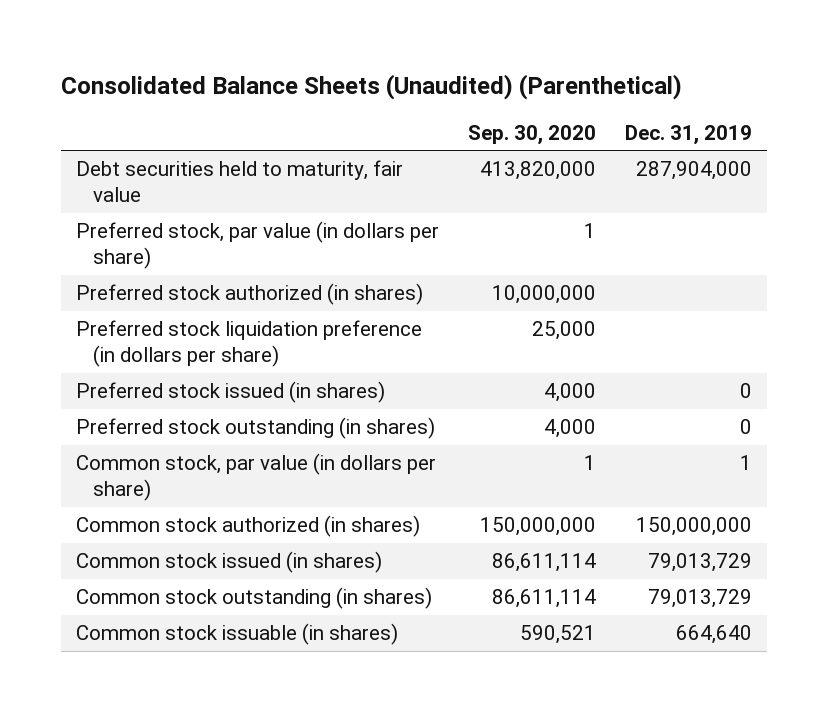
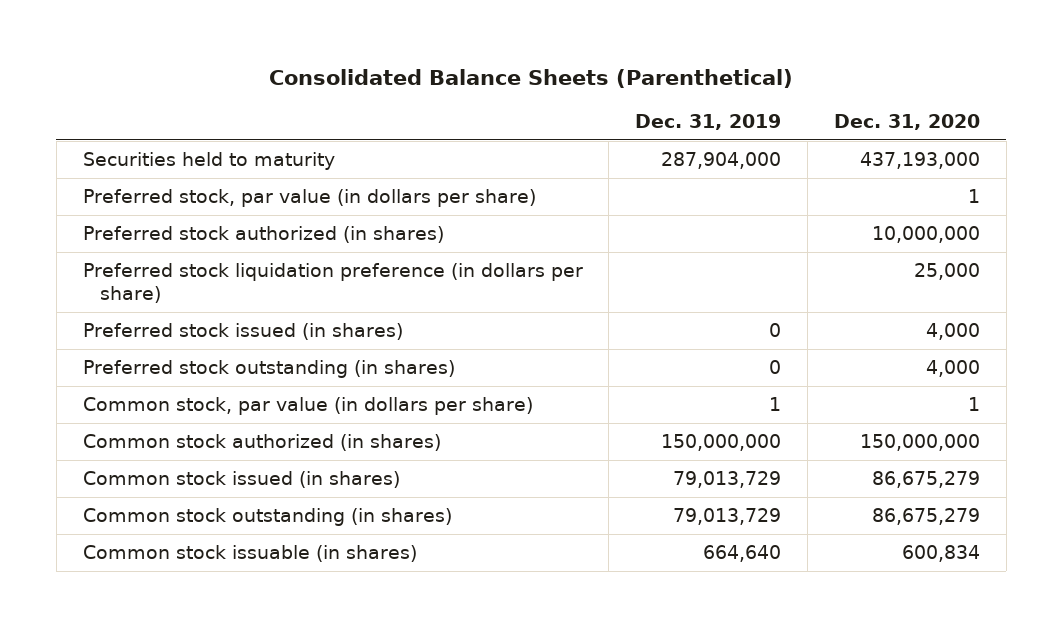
- Consolidated Balance Sheets (Unaudited) (Parenthetical)
+ Consolidated Balance Sheets (Parenthetical)
- | Sep. 30, 2020 | Dec. 31, 2019
+ | Dec. 31, 2019 | Dec. 31, 2020
- Debt securities held to maturity, fair value | 413,820,000 | 287,904,000
+ Securities held to maturity | 287,904,000 | 437,193,000

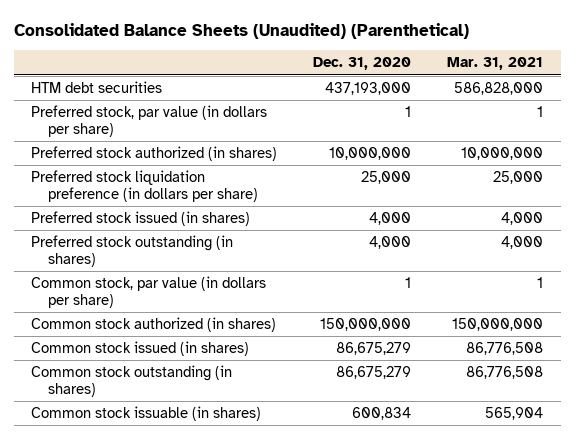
- Consolidated Balance Sheets (Parenthetical)
+ Consolidated Balance Sheets (Unaudited) (Parenthetical)
- | Dec. 31, 2019 | Dec. 31, 2020
+ | Dec. 31, 2020 | Mar. 31, 2021
- Securities held to maturity | 287,904,000 | 437,193,000
+ HTM debt securities | 437,193,000 | 586,828,000

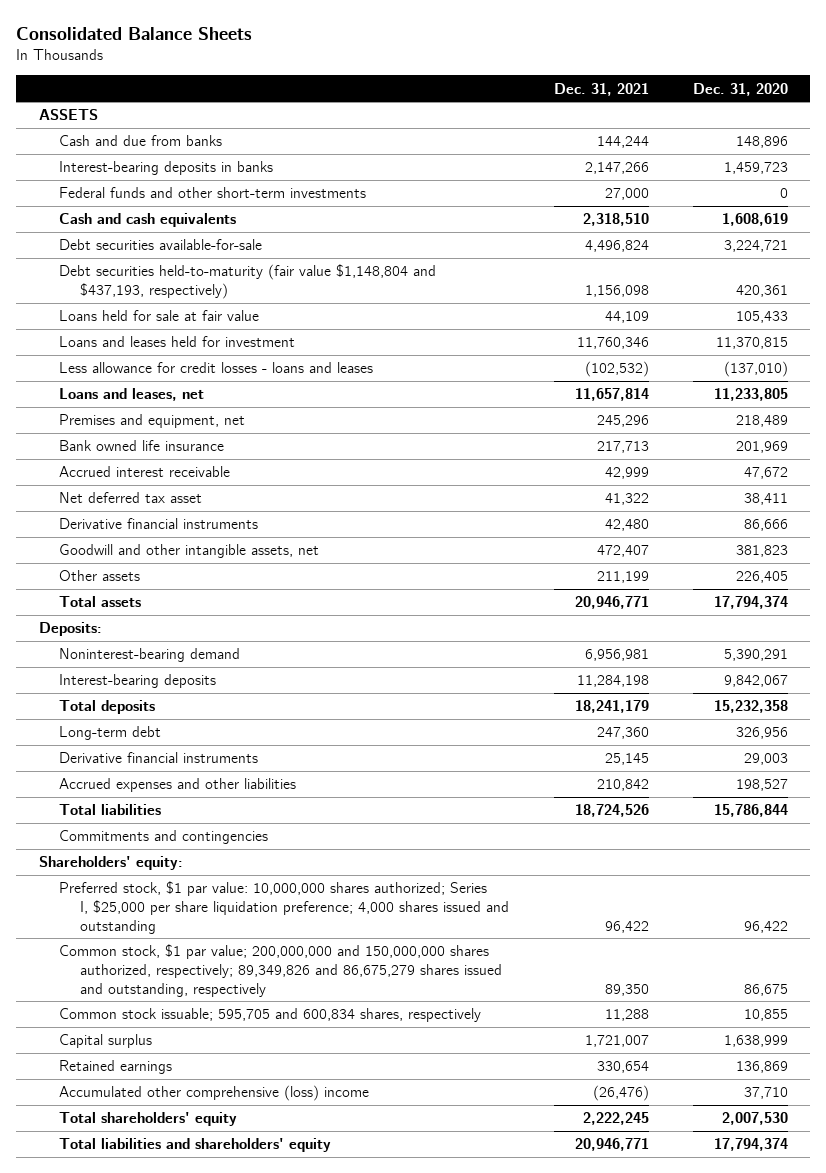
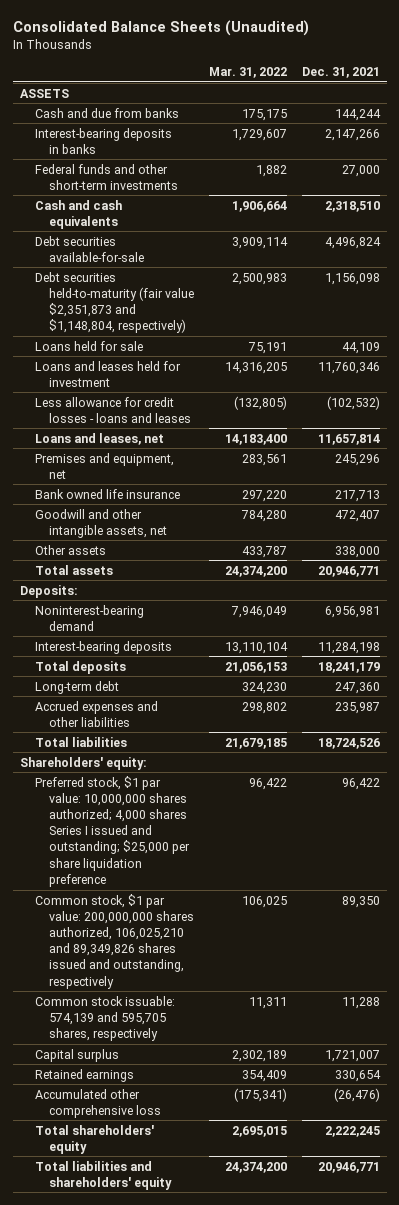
- Consolidated Balance Sheets
+ Consolidated Balance Sheets (Unaudited)
- | Dec. 31, 2021 | Dec. 31, 2020
+ | Mar. 31, 2022 | Dec. 31, 2021
- Debt securities held-to-maturity (fair value $1,148,804 and $437,193, respectively) | 1,156,098 | 420,361
- Loans held for sale at fair value | 44,109 | 105,433
+ Debt securities held-to-maturity (fair value $2,351,873 and $1,148,804, respectively) | 2,500,983 | 1,156,098
+ Loans held for sale | 75,191 | 44,109
- Accrued interest receivable | 42,999 | 47,672
- Net deferred tax asset | 41,322 | 38,411
- Derivative financial instruments | 42,480 | 86,666
- Other assets | 211,199 | 226,405
+ Other assets | 433,787 | 338,000
- Derivative financial instruments | 25,145 | 29,003
- Accrued expenses and other liabilities | 210,842 | 198,527
+ Accrued expenses and other liabilities | 298,802 | 235,987
- Commitments and contingencies
- Preferred stock, $1 par value: 10,000,000 shares authorized; Series I, $25,000 per share liquidation preference; 4,000 shares issued and outstanding | 96,422 | 96,422
- Common stock, $1 par value; 200,000,000 and 150,000,000 shares authorized, respectively; 89,349,826 and 86,675,279 shares issued and outstanding, respectively | 89,350 | 86,675
- Common stock issuable; 595,705 and 600,834 shares, respectively | 11,288 | 10,855
+ Preferred stock, $1 par value: 10,000,000 shares authorized; 4,000 shares Series I issued and outstanding; $25,000 per share liquidation preference | 96,422 | 96,422
+ Common stock, $1 par value: 200,000,000 shares authorized, 106,025,210 and 89,349,826 shares issued and outstanding, respectively | 106,025 | 89,350
+ Common stock issuable: 574,139 and 595,705 shares, respectively | 11,311 | 11,288
- Accumulated other comprehensive (loss) income | (26,476) | 37,710
+ Accumulated other comprehensive loss | (175,341) | (26,476)

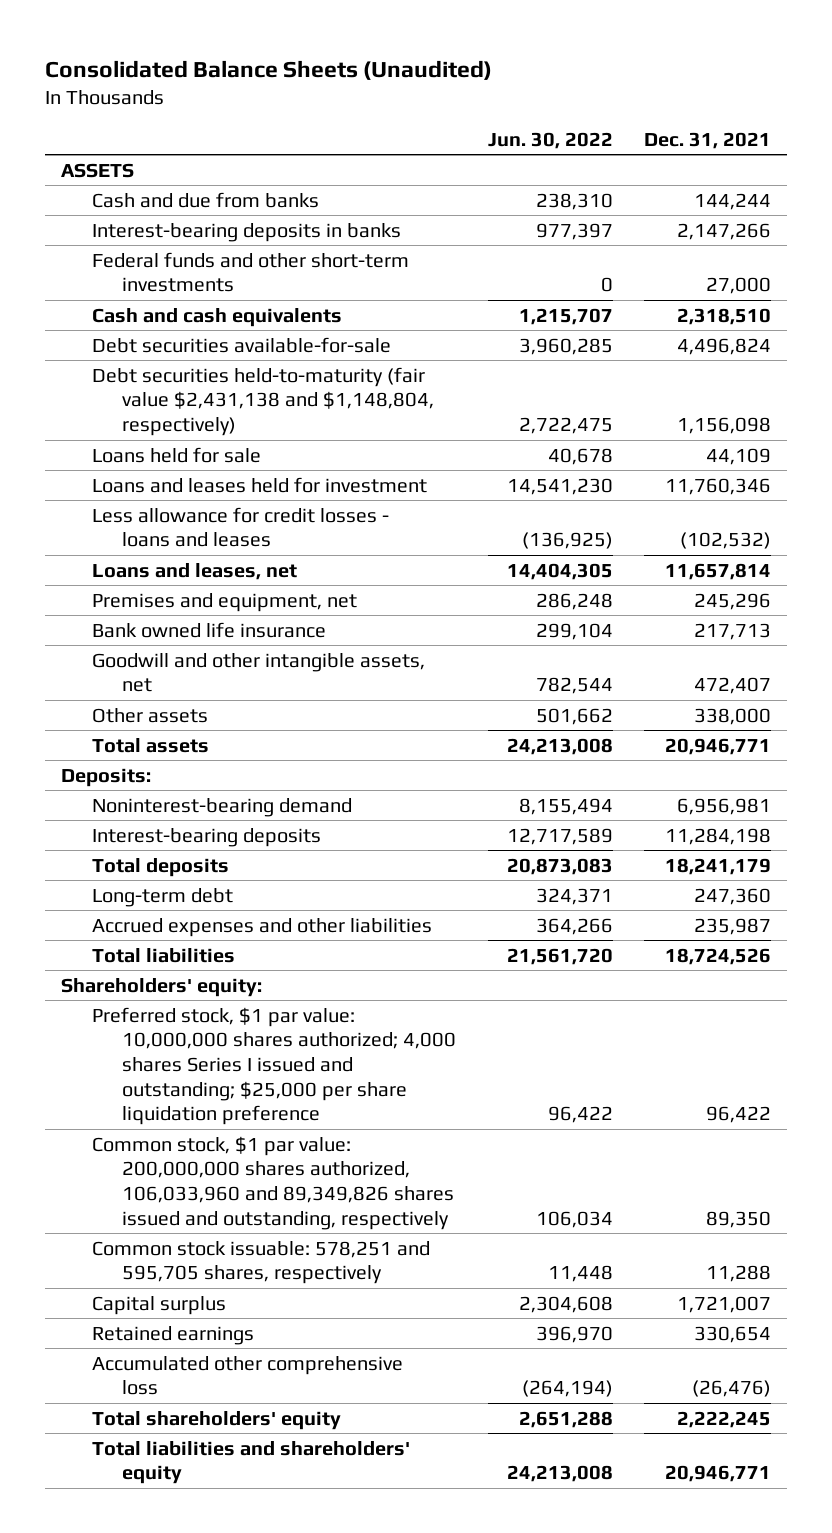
- | Mar. 31, 2022 | Dec. 31, 2021
+ | Jun. 30, 2022 | Dec. 31, 2021
- Debt securities held-to-maturity (fair value $2,351,873 and $1,148,804, respectively) | 2,500,983 | 1,156,098
+ Debt securities held-to-maturity (fair value $2,431,138 and $1,148,804, respectively) | 2,722,475 | 1,156,098
- Common stock, $1 par value: 200,000,000 shares authorized, 106,025,210 and 89,349,826 shares issued and outstanding, respectively | 106,025 | 89,350
- Common stock issuable: 574,139 and 595,705 shares, respectively | 11,311 | 11,288
+ Common stock, $1 par value: 200,000,000 shares authorized, 106,033,960 and 89,349,826 shares issued and outstanding, respectively | 106,034 | 89,350
+ Common stock issuable: 578,251 and 595,705 shares, respectively | 11,448 | 11,288

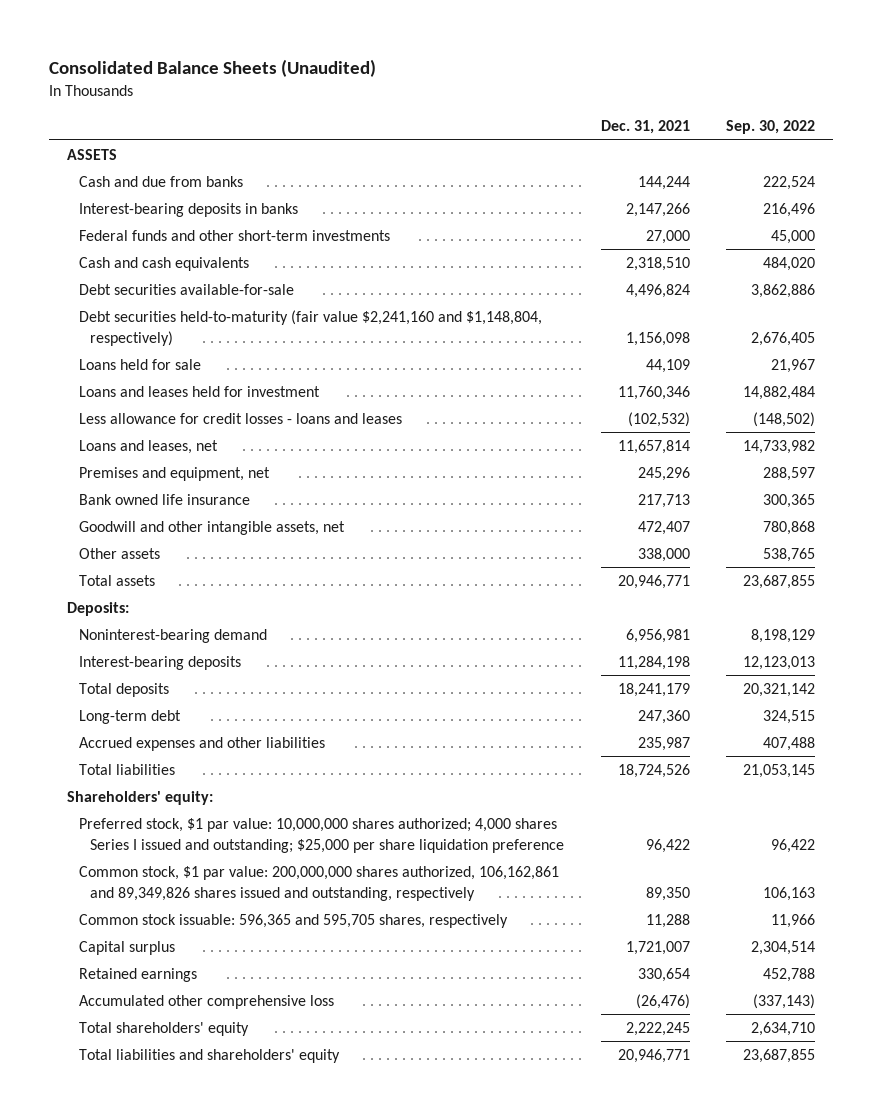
- | Jun. 30, 2022 | Dec. 31, 2021
+ | Dec. 31, 2021 | Sep. 30, 2022
- Debt securities held-to-maturity (fair value $2,431,138 and $1,148,804, respectively) | 2,722,475 | 1,156,098
+ Debt securities held-to-maturity (fair value $2,241,160 and $1,148,804, respectively) | 1,156,098 | 2,676,405
- Common stock, $1 par value: 200,000,000 shares authorized, 106,033,960 and 89,349,826 shares issued and outstanding, respectively | 106,034 | 89,350
- Common stock issuable: 578,251 and 595,705 shares, respectively | 11,448 | 11,288
+ Common stock, $1 par value: 200,000,000 shares authorized, 106,162,861 and 89,349,826 shares issued and outstanding, respectively | 89,350 | 106,163
+ Common stock issuable: 596,365 and 595,705 shares, respectively | 11,288 | 11,966

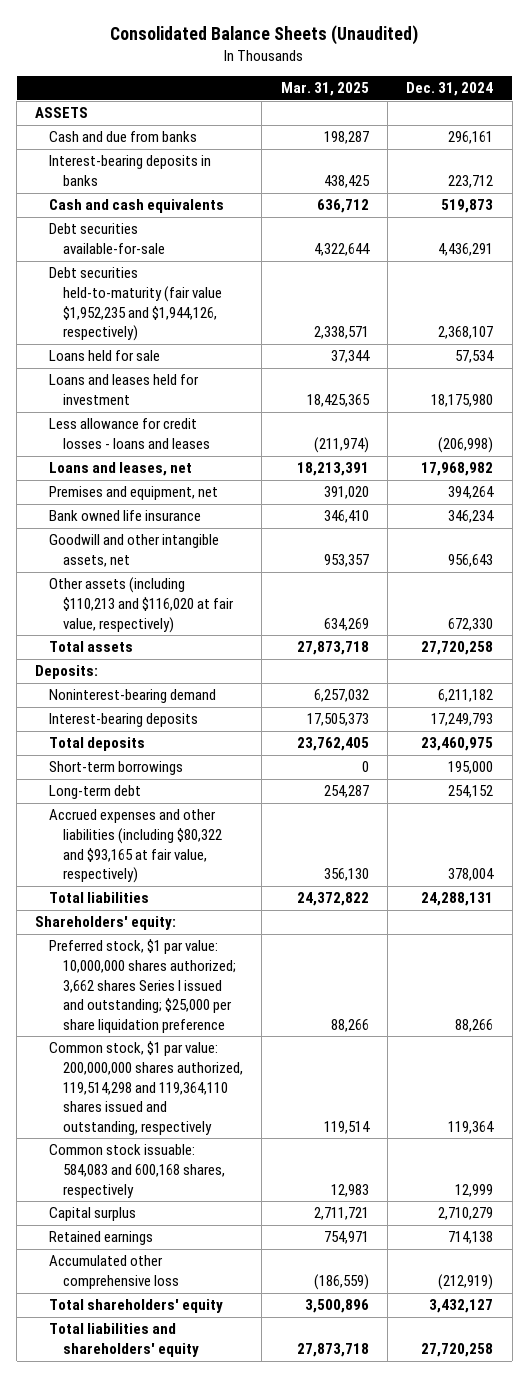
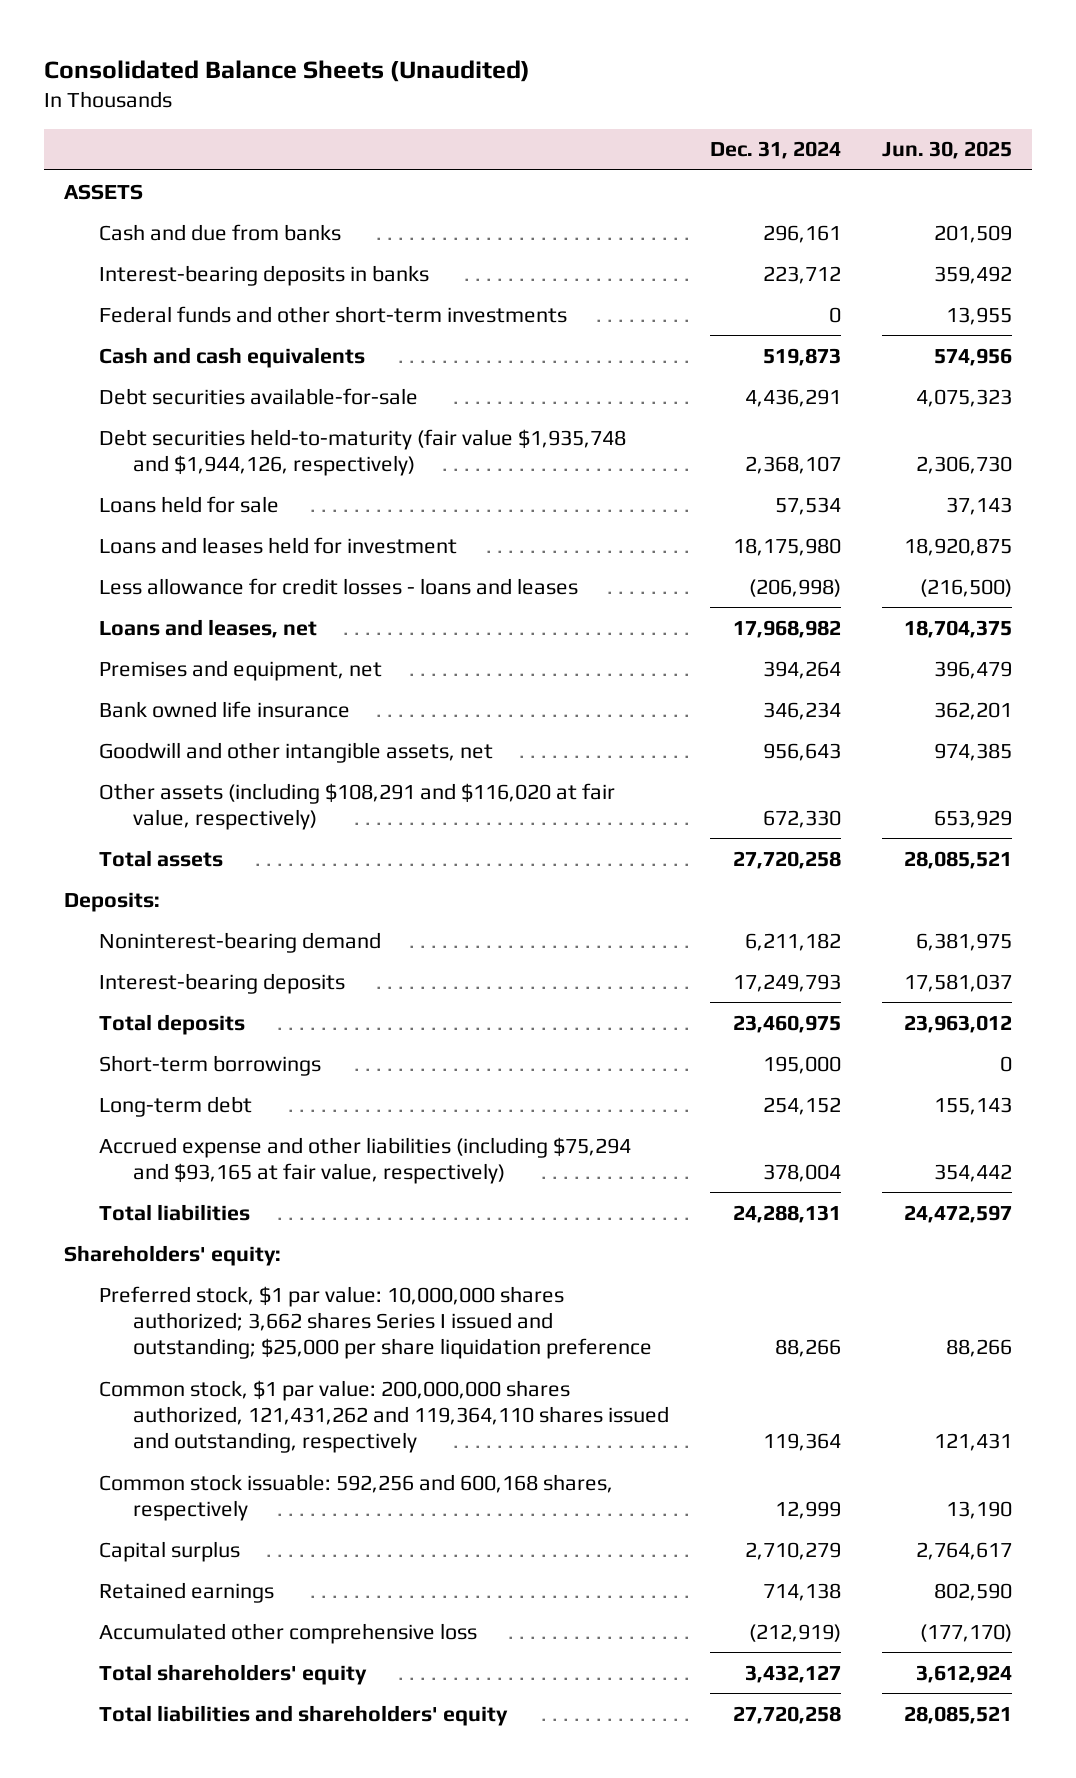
- | Mar. 31, 2025 | Dec. 31, 2024
+ | Dec. 31, 2024 | Jun. 30, 2025
+ Federal funds and other short-term investments | 0 | 13,955
- Debt securities held-to-maturity (fair value $1,952,235 and $1,944,126, respectively) | 2,338,571 | 2,368,107
+ Debt securities held-to-maturity (fair value $1,935,748 and $1,944,126, respectively) | 2,368,107 | 2,306,730
- Other assets (including $110,213 and $116,020 at fair value, respectively) | 634,269 | 672,330
+ Other assets (including $108,291 and $116,020 at fair value, respectively) | 672,330 | 653,929
- Accrued expenses and other liabilities (including $80,322 and $93,165 at fair value, respectively) | 356,130 | 378,004
+ Accrued expense and other liabilities (including $75,294 and $93,165 at fair value, respectively) | 378,004 | 354,442
- Common stock, $1 par value: 200,000,000 shares authorized, 119,514,298 and 119,364,110 shares issued and outstanding, respectively | 119,514 | 119,364
- Common stock issuable: 584,083 and 600,168 shares, respectively | 12,983 | 12,999
+ Common stock, $1 par value: 200,000,000 shares authorized, 121,431,262 and 119,364,110 shares issued and outstanding, respectively | 119,364 | 121,431
+ Common stock issuable: 592,256 and 600,168 shares, respectively | 12,999 | 13,190

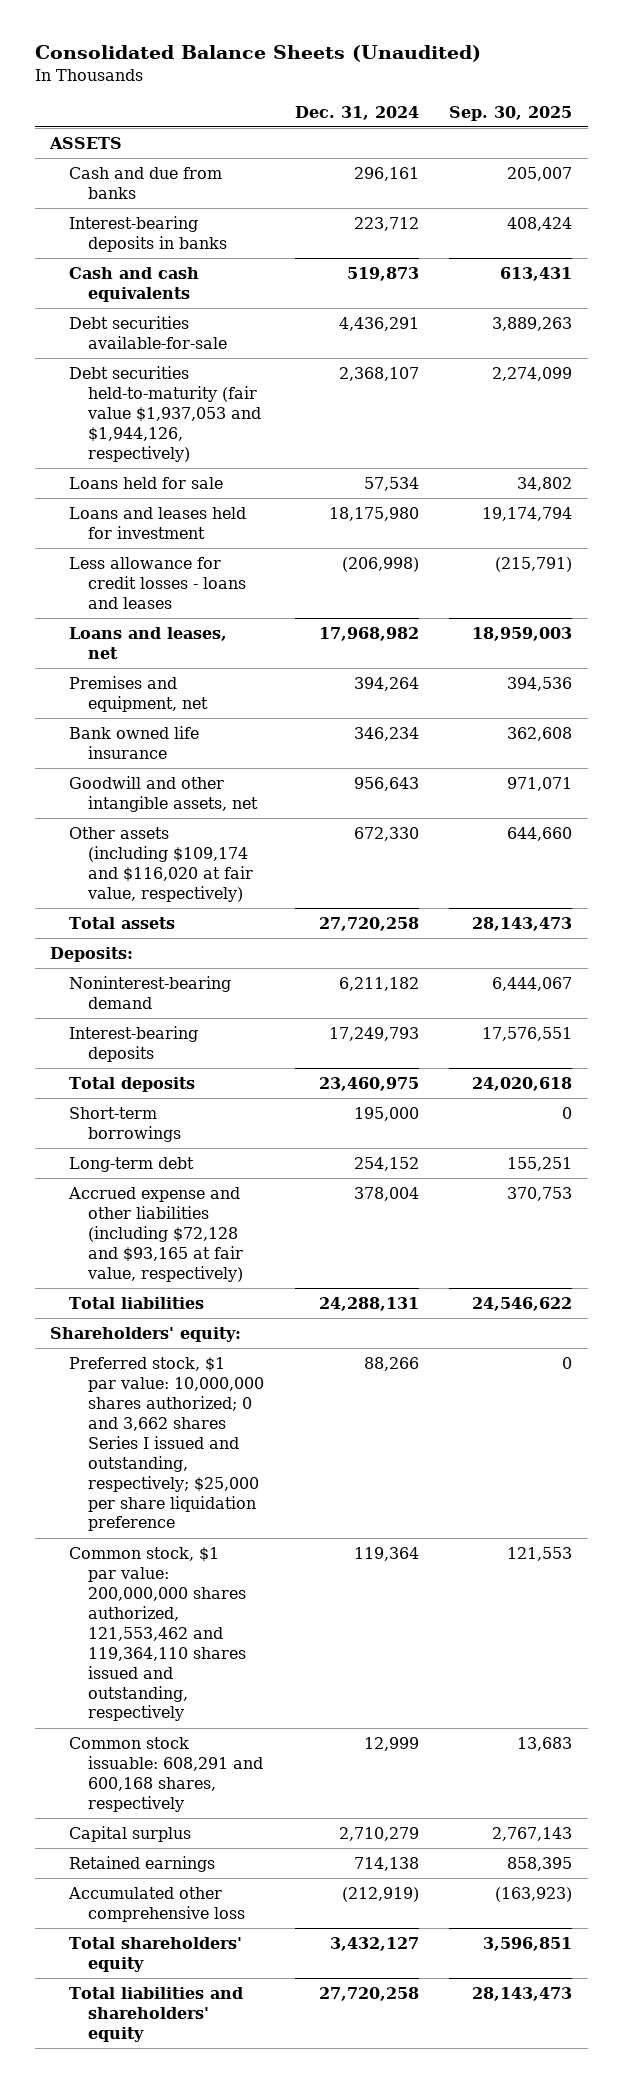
- | Dec. 31, 2024 | Jun. 30, 2025
+ | Dec. 31, 2024 | Sep. 30, 2025
- Federal funds and other short-term investments | 0 | 13,955
- Debt securities held-to-maturity (fair value $1,935,748 and $1,944,126, respectively) | 2,368,107 | 2,306,730
+ Debt securities held-to-maturity (fair value $1,937,053 and $1,944,126, respectively) | 2,368,107 | 2,274,099
- Other assets (including $108,291 and $116,020 at fair value, respectively) | 672,330 | 653,929
+ Other assets (including $109,174 and $116,020 at fair value, respectively) | 672,330 | 644,660
- Accrued expense and other liabilities (including $75,294 and $93,165 at fair value, respectively) | 378,004 | 354,442
+ Accrued expense and other liabilities (including $72,128 and $93,165 at fair value, respectively) | 378,004 | 370,753
- Preferred stock, $1 par value: 10,000,000 shares authorized; 3,662 shares Series I issued and outstanding; $25,000 per share liquidation preference | 88,266 | 88,266
- Common stock, $1 par value: 200,000,000 shares authorized, 121,431,262 and 119,364,110 shares issued and outstanding, respectively | 119,364 | 121,431
- Common stock issuable: 592,256 and 600,168 shares, respectively | 12,999 | 13,190
+ Preferred stock, $1 par value: 10,000,000 shares authorized; 0 and 3,662 shares Series I issued and outstanding, respectively; $25,000 per share liquidation preference | 88,266 | 0
+ Common stock, $1 par value: 200,000,000 shares authorized, 121,553,462 and 119,364,110 shares issued and outstanding, respectively | 119,364 | 121,553
+ Common stock issuable: 608,291 and 600,168 shares, respectively | 12,999 | 13,683

